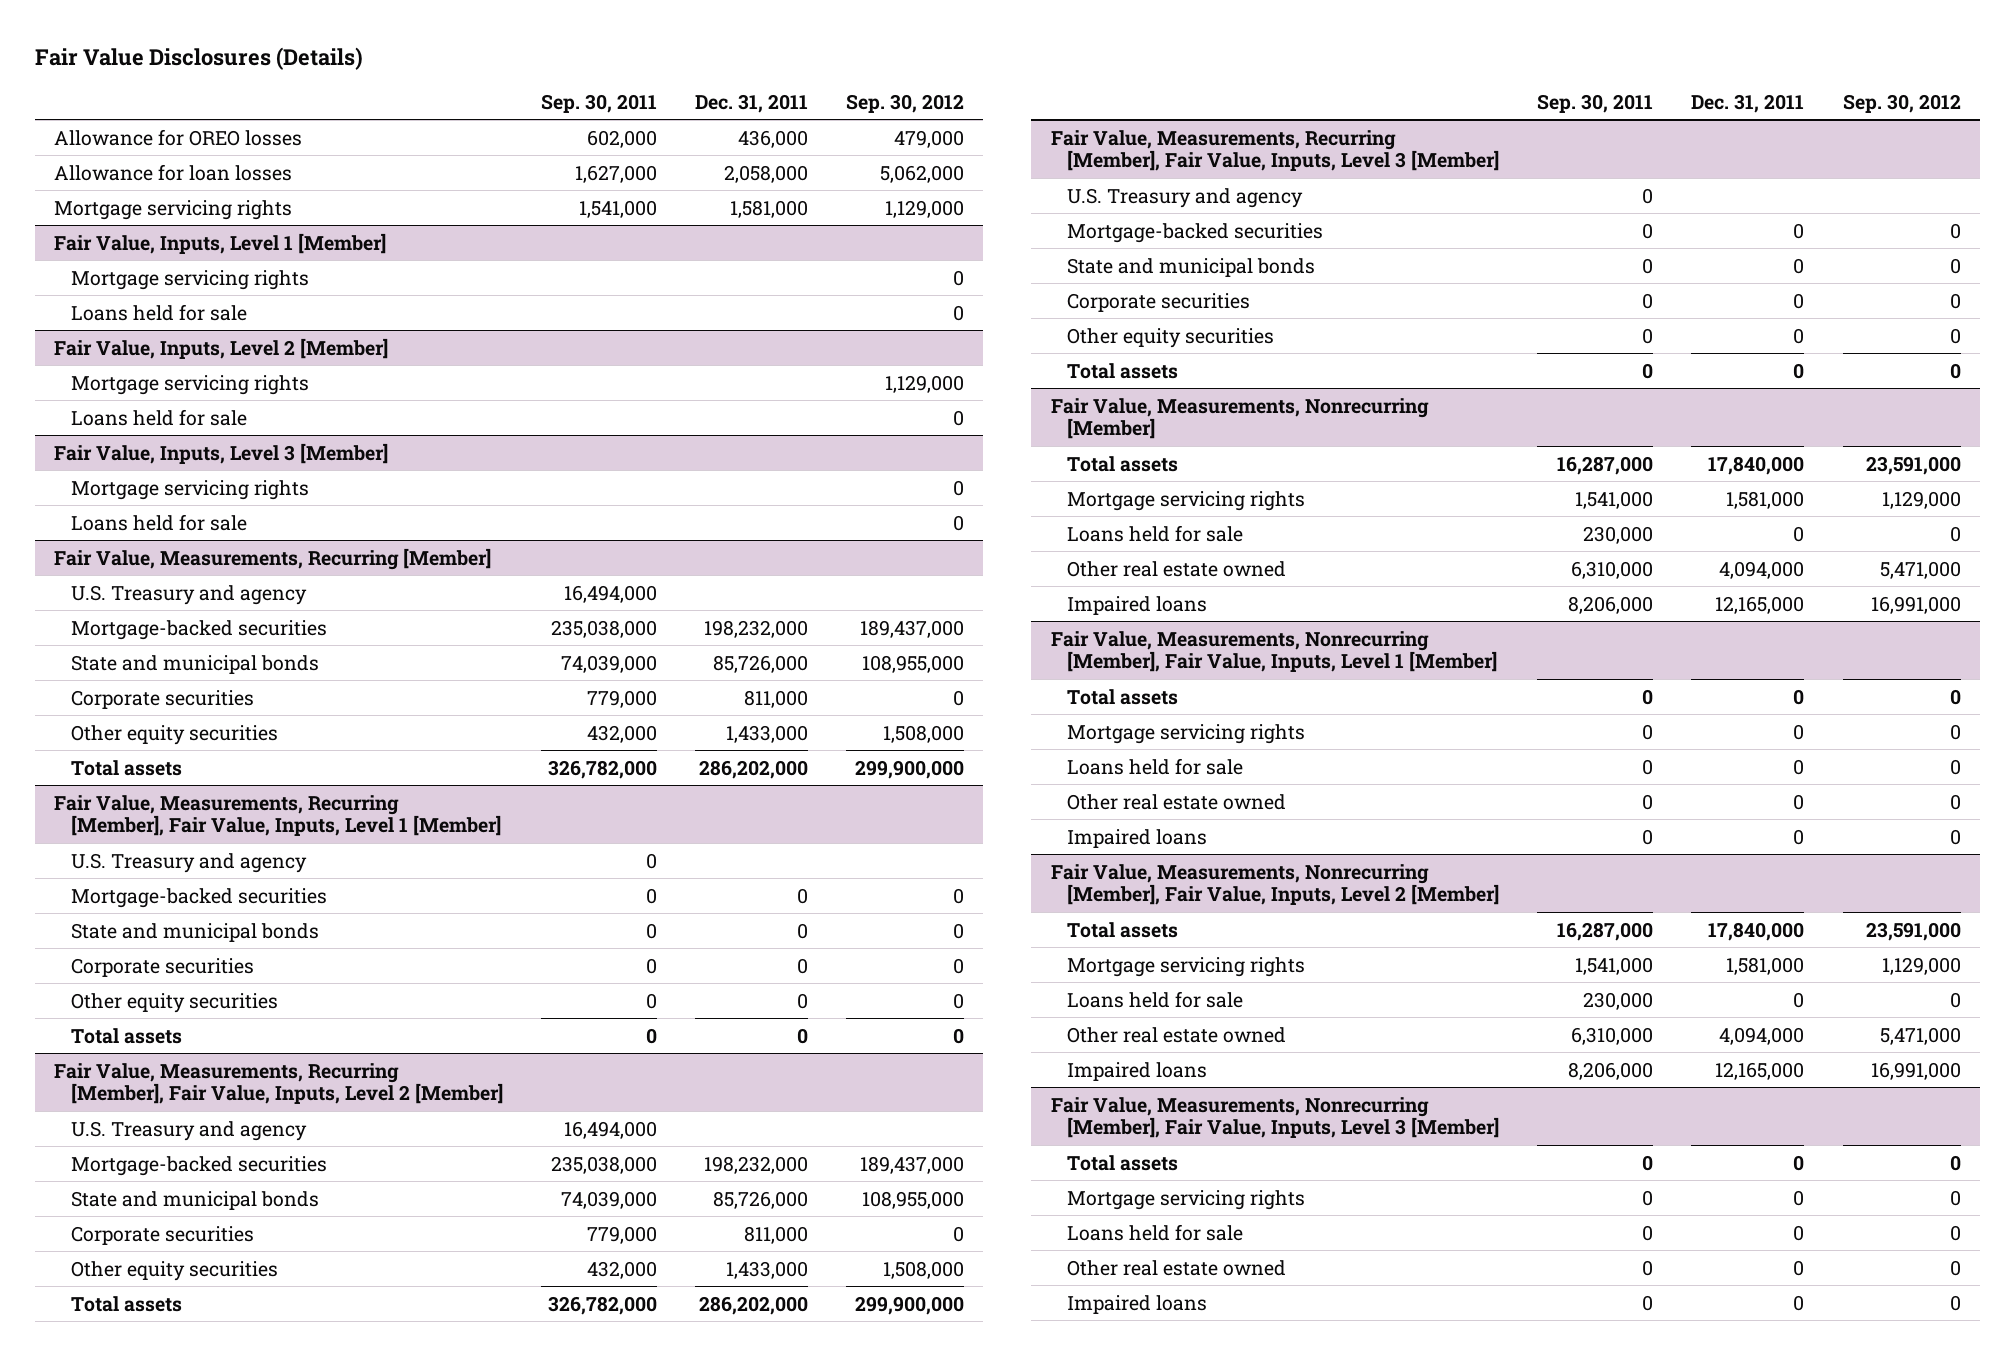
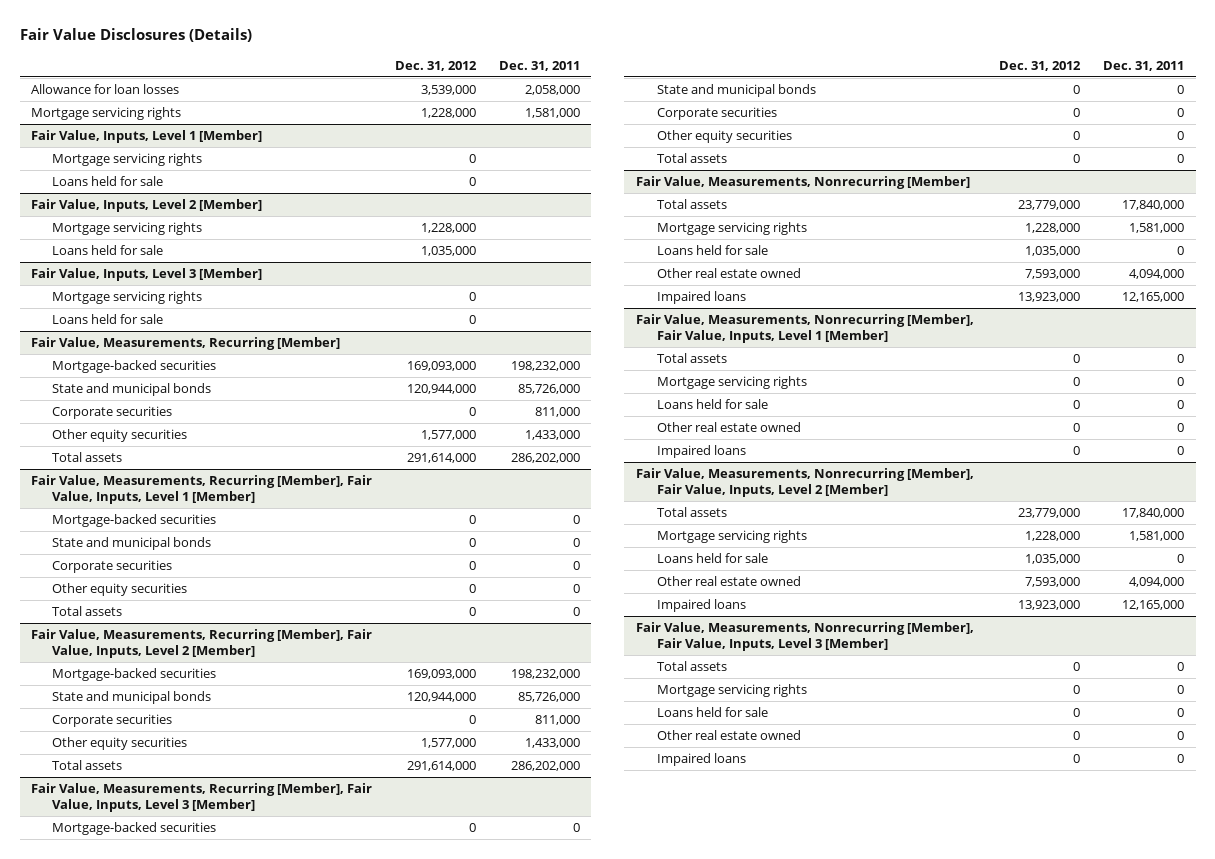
- | Sep. 30, 2011 | Dec. 31, 2011 | Sep. 30, 2012
+ | Dec. 31, 2012 | Dec. 31, 2011
- Allowance for OREO losses | 602,000 | 436,000 | 479,000
@ Fair Value, Measurements, Recurring [Member]
- U.S. Treasury and agency | 16,494,000 | |
@ Fair Value, Measurements, Recurring [Member], Fair Value, Inputs, Level 1 [Member]
- U.S. Treasury and agency | 0 | |
@ Fair Value, Measurements, Recurring [Member], Fair Value, Inputs, Level 2 [Member]
- U.S. Treasury and agency | 16,494,000 | |
@ Fair Value, Measurements, Recurring [Member], Fair Value, Inputs, Level 3 [Member]
- U.S. Treasury and agency | 0 | |

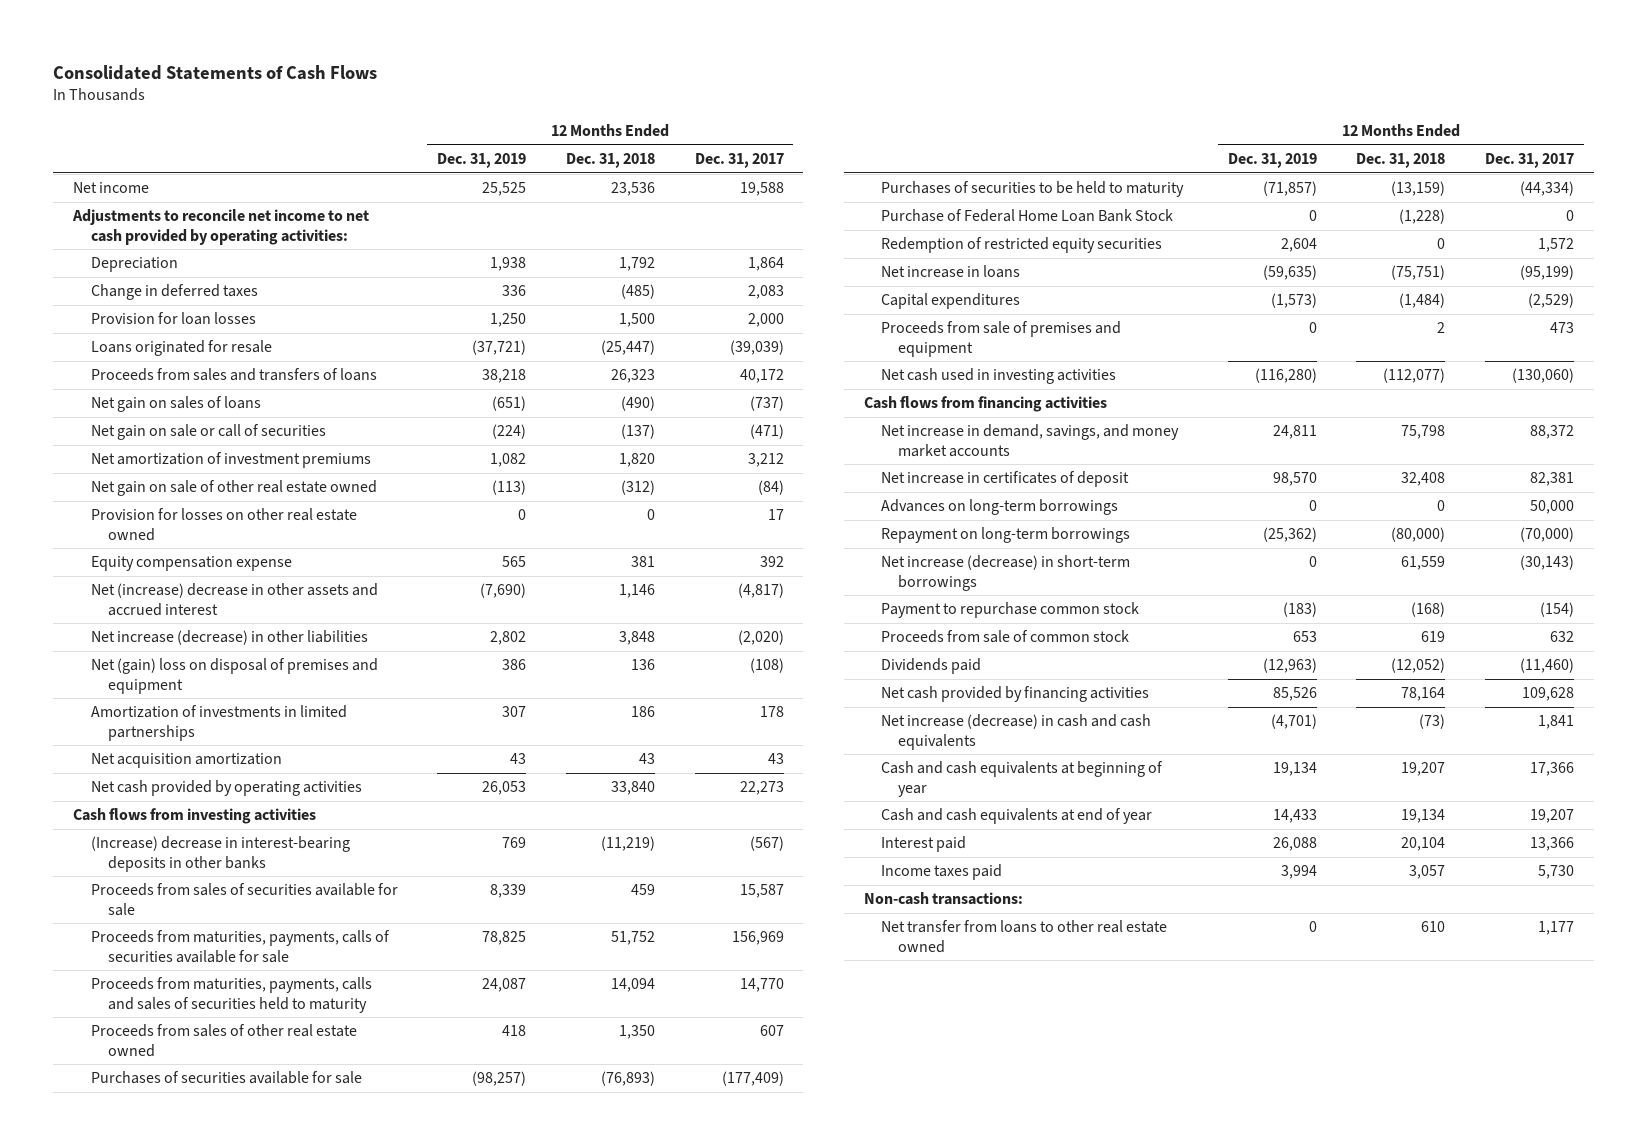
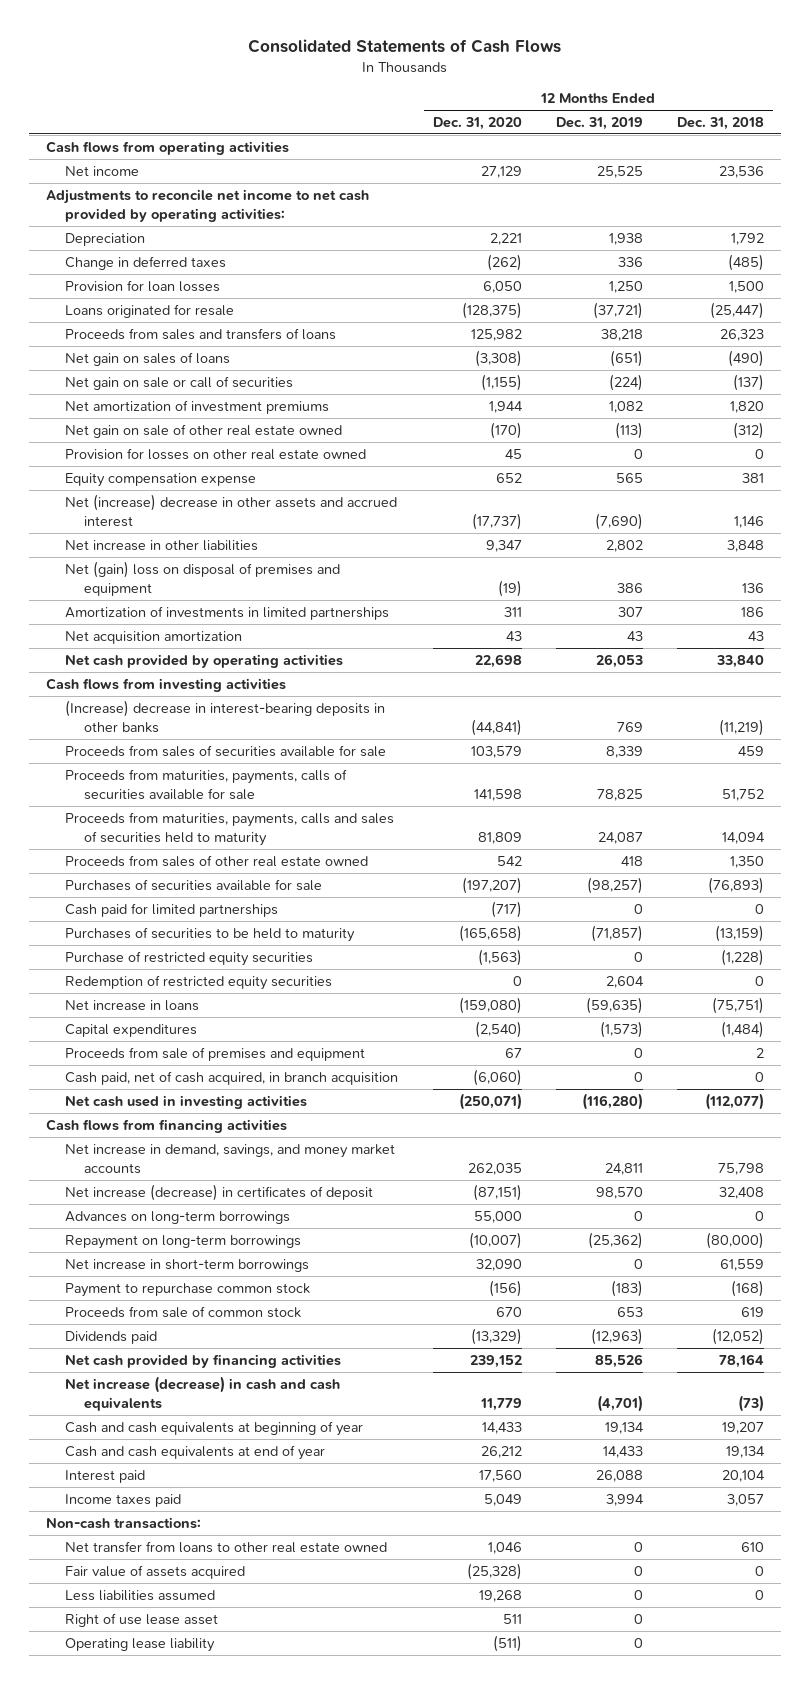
- | 12 Months Ended Dec. 31, 2019 | 12 Months Ended Dec. 31, 2018 | 12 Months Ended Dec. 31, 2017
+ | 12 Months Ended Dec. 31, 2020 | 12 Months Ended Dec. 31, 2019 | 12 Months Ended Dec. 31, 2018
+ Cash flows from operating activities
- Net increase (decrease) in other liabilities | 2,802 | 3,848 | (2,020)
+ Net increase in other liabilities | 9,347 | 2,802 | 3,848
+ Cash paid for limited partnerships | (717) | 0 | 0
- Purchase of Federal Home Loan Bank Stock | 0 | (1,228) | 0
+ Purchase of restricted equity securities | (1,563) | 0 | (1,228)
+ Cash paid, net of cash acquired, in branch acquisition | (6,060) | 0 | 0
- Net increase in certificates of deposit | 98,570 | 32,408 | 82,381
+ Net increase (decrease) in certificates of deposit | (87,151) | 98,570 | 32,408
- Net increase (decrease) in short-term borrowings | 0 | 61,559 | (30,143)
+ Net increase in short-term borrowings | 32,090 | 0 | 61,559
+ Fair value of assets acquired | (25,328) | 0 | 0
+ Less liabilities assumed | 19,268 | 0 | 0
+ Right of use lease asset | 511 | 0 |
+ Operating lease liability | (511) | 0 |

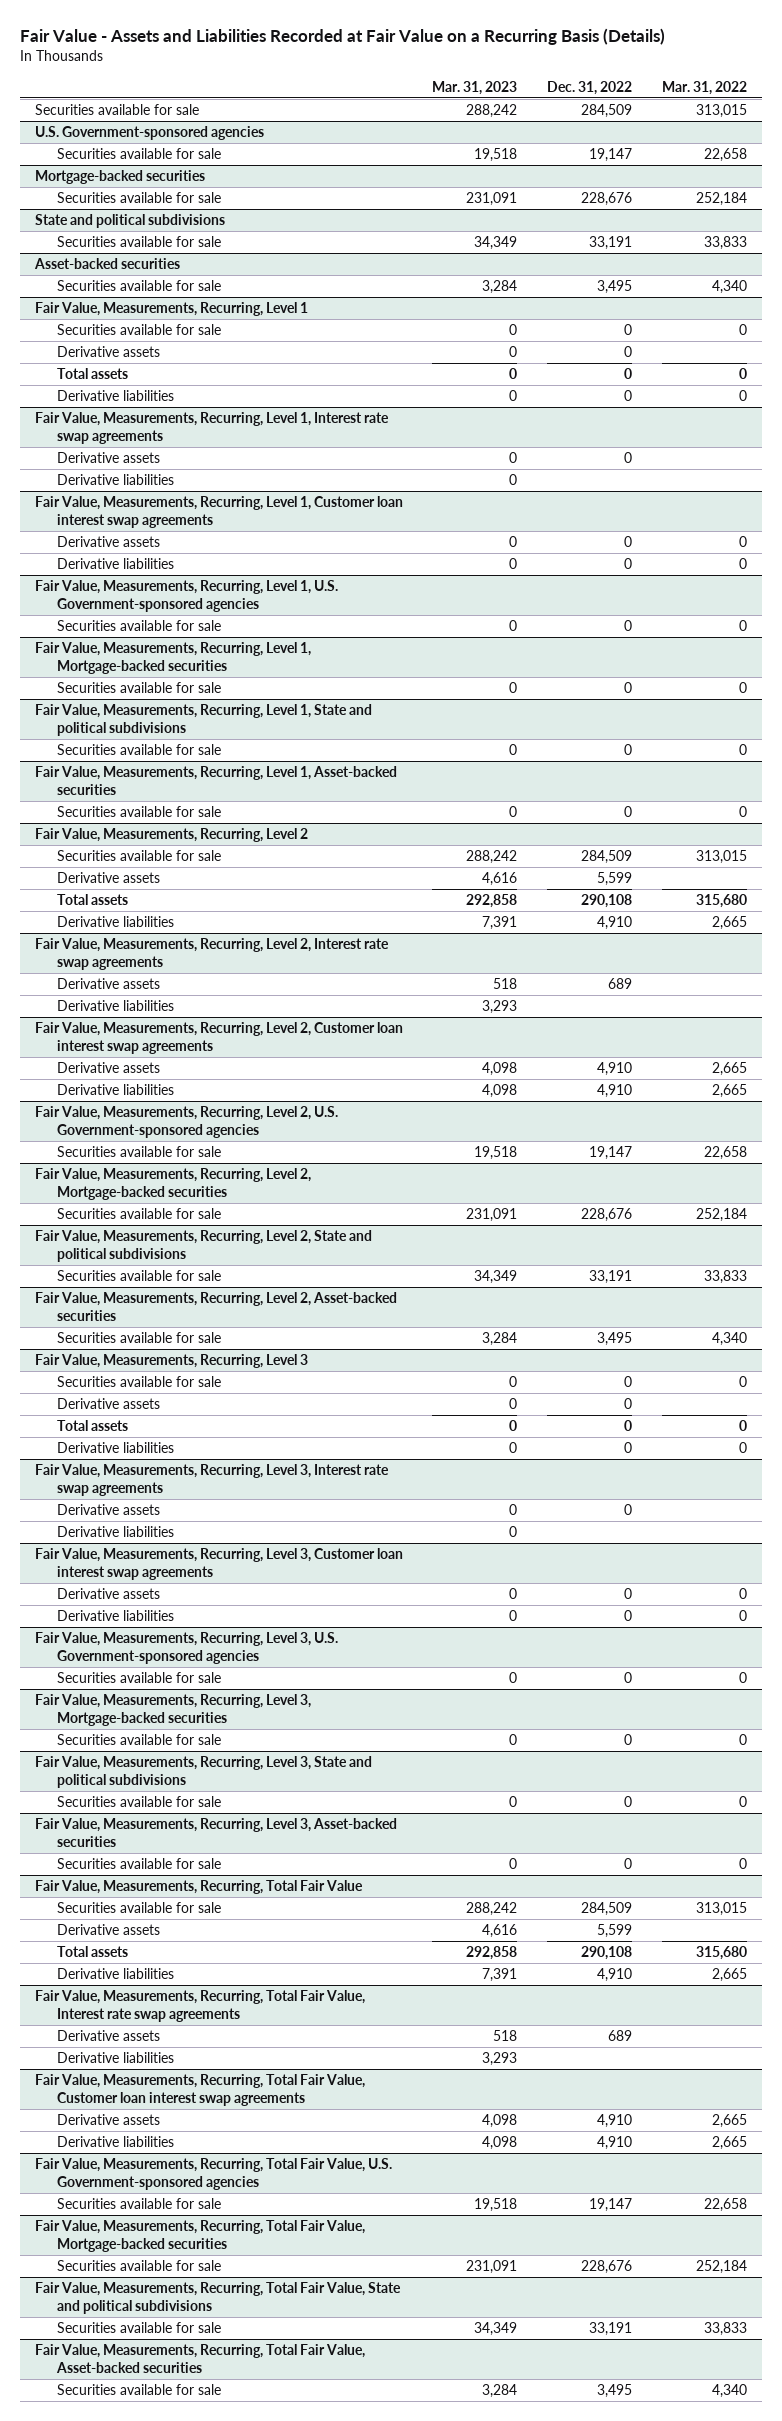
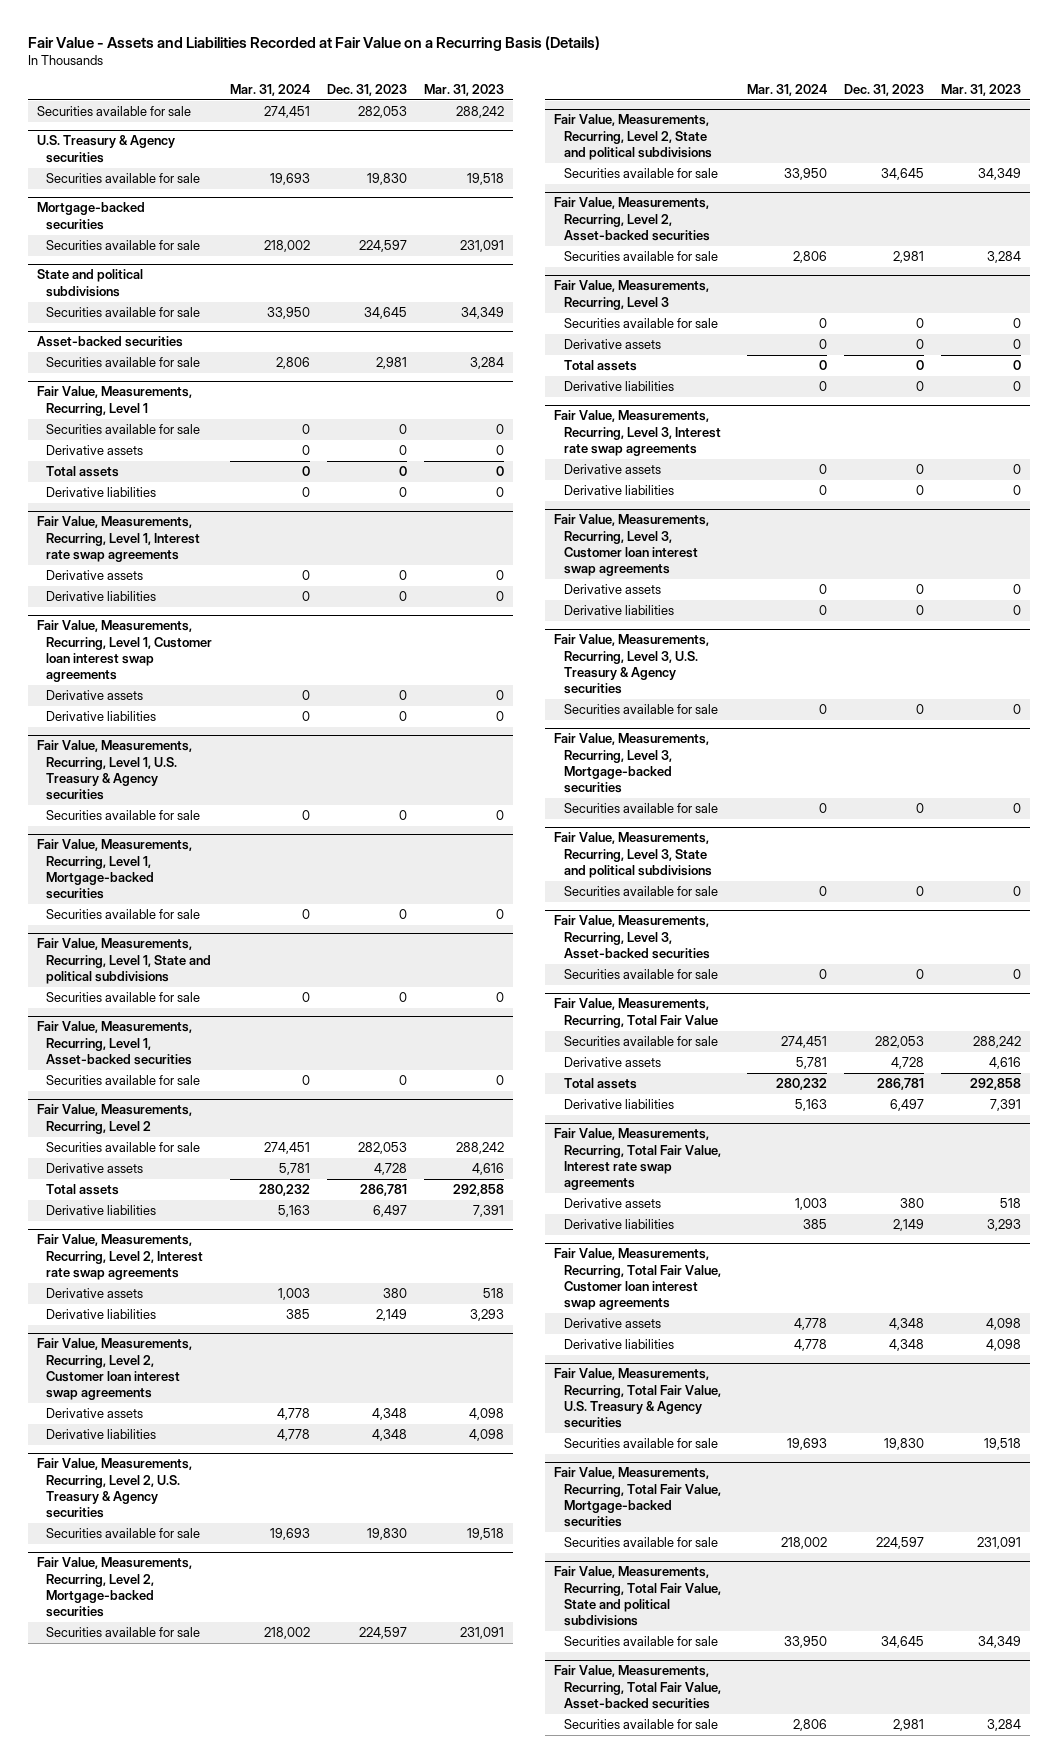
- | Mar. 31, 2023 | Dec. 31, 2022 | Mar. 31, 2022
+ | Mar. 31, 2024 | Dec. 31, 2023 | Mar. 31, 2023
- U.S. Government-sponsored agencies
+ U.S. Treasury & Agency securities
- Fair Value, Measurements, Recurring, Level 1, U.S. Government-sponsored agencies
+ Fair Value, Measurements, Recurring, Level 1, U.S. Treasury & Agency securities
- Fair Value, Measurements, Recurring, Level 2, U.S. Government-sponsored agencies
+ Fair Value, Measurements, Recurring, Level 2, U.S. Treasury & Agency securities
- Fair Value, Measurements, Recurring, Level 3, U.S. Government-sponsored agencies
+ Fair Value, Measurements, Recurring, Level 3, U.S. Treasury & Agency securities
- Fair Value, Measurements, Recurring, Total Fair Value, U.S. Government-sponsored agencies
+ Fair Value, Measurements, Recurring, Total Fair Value, U.S. Treasury & Agency securities

